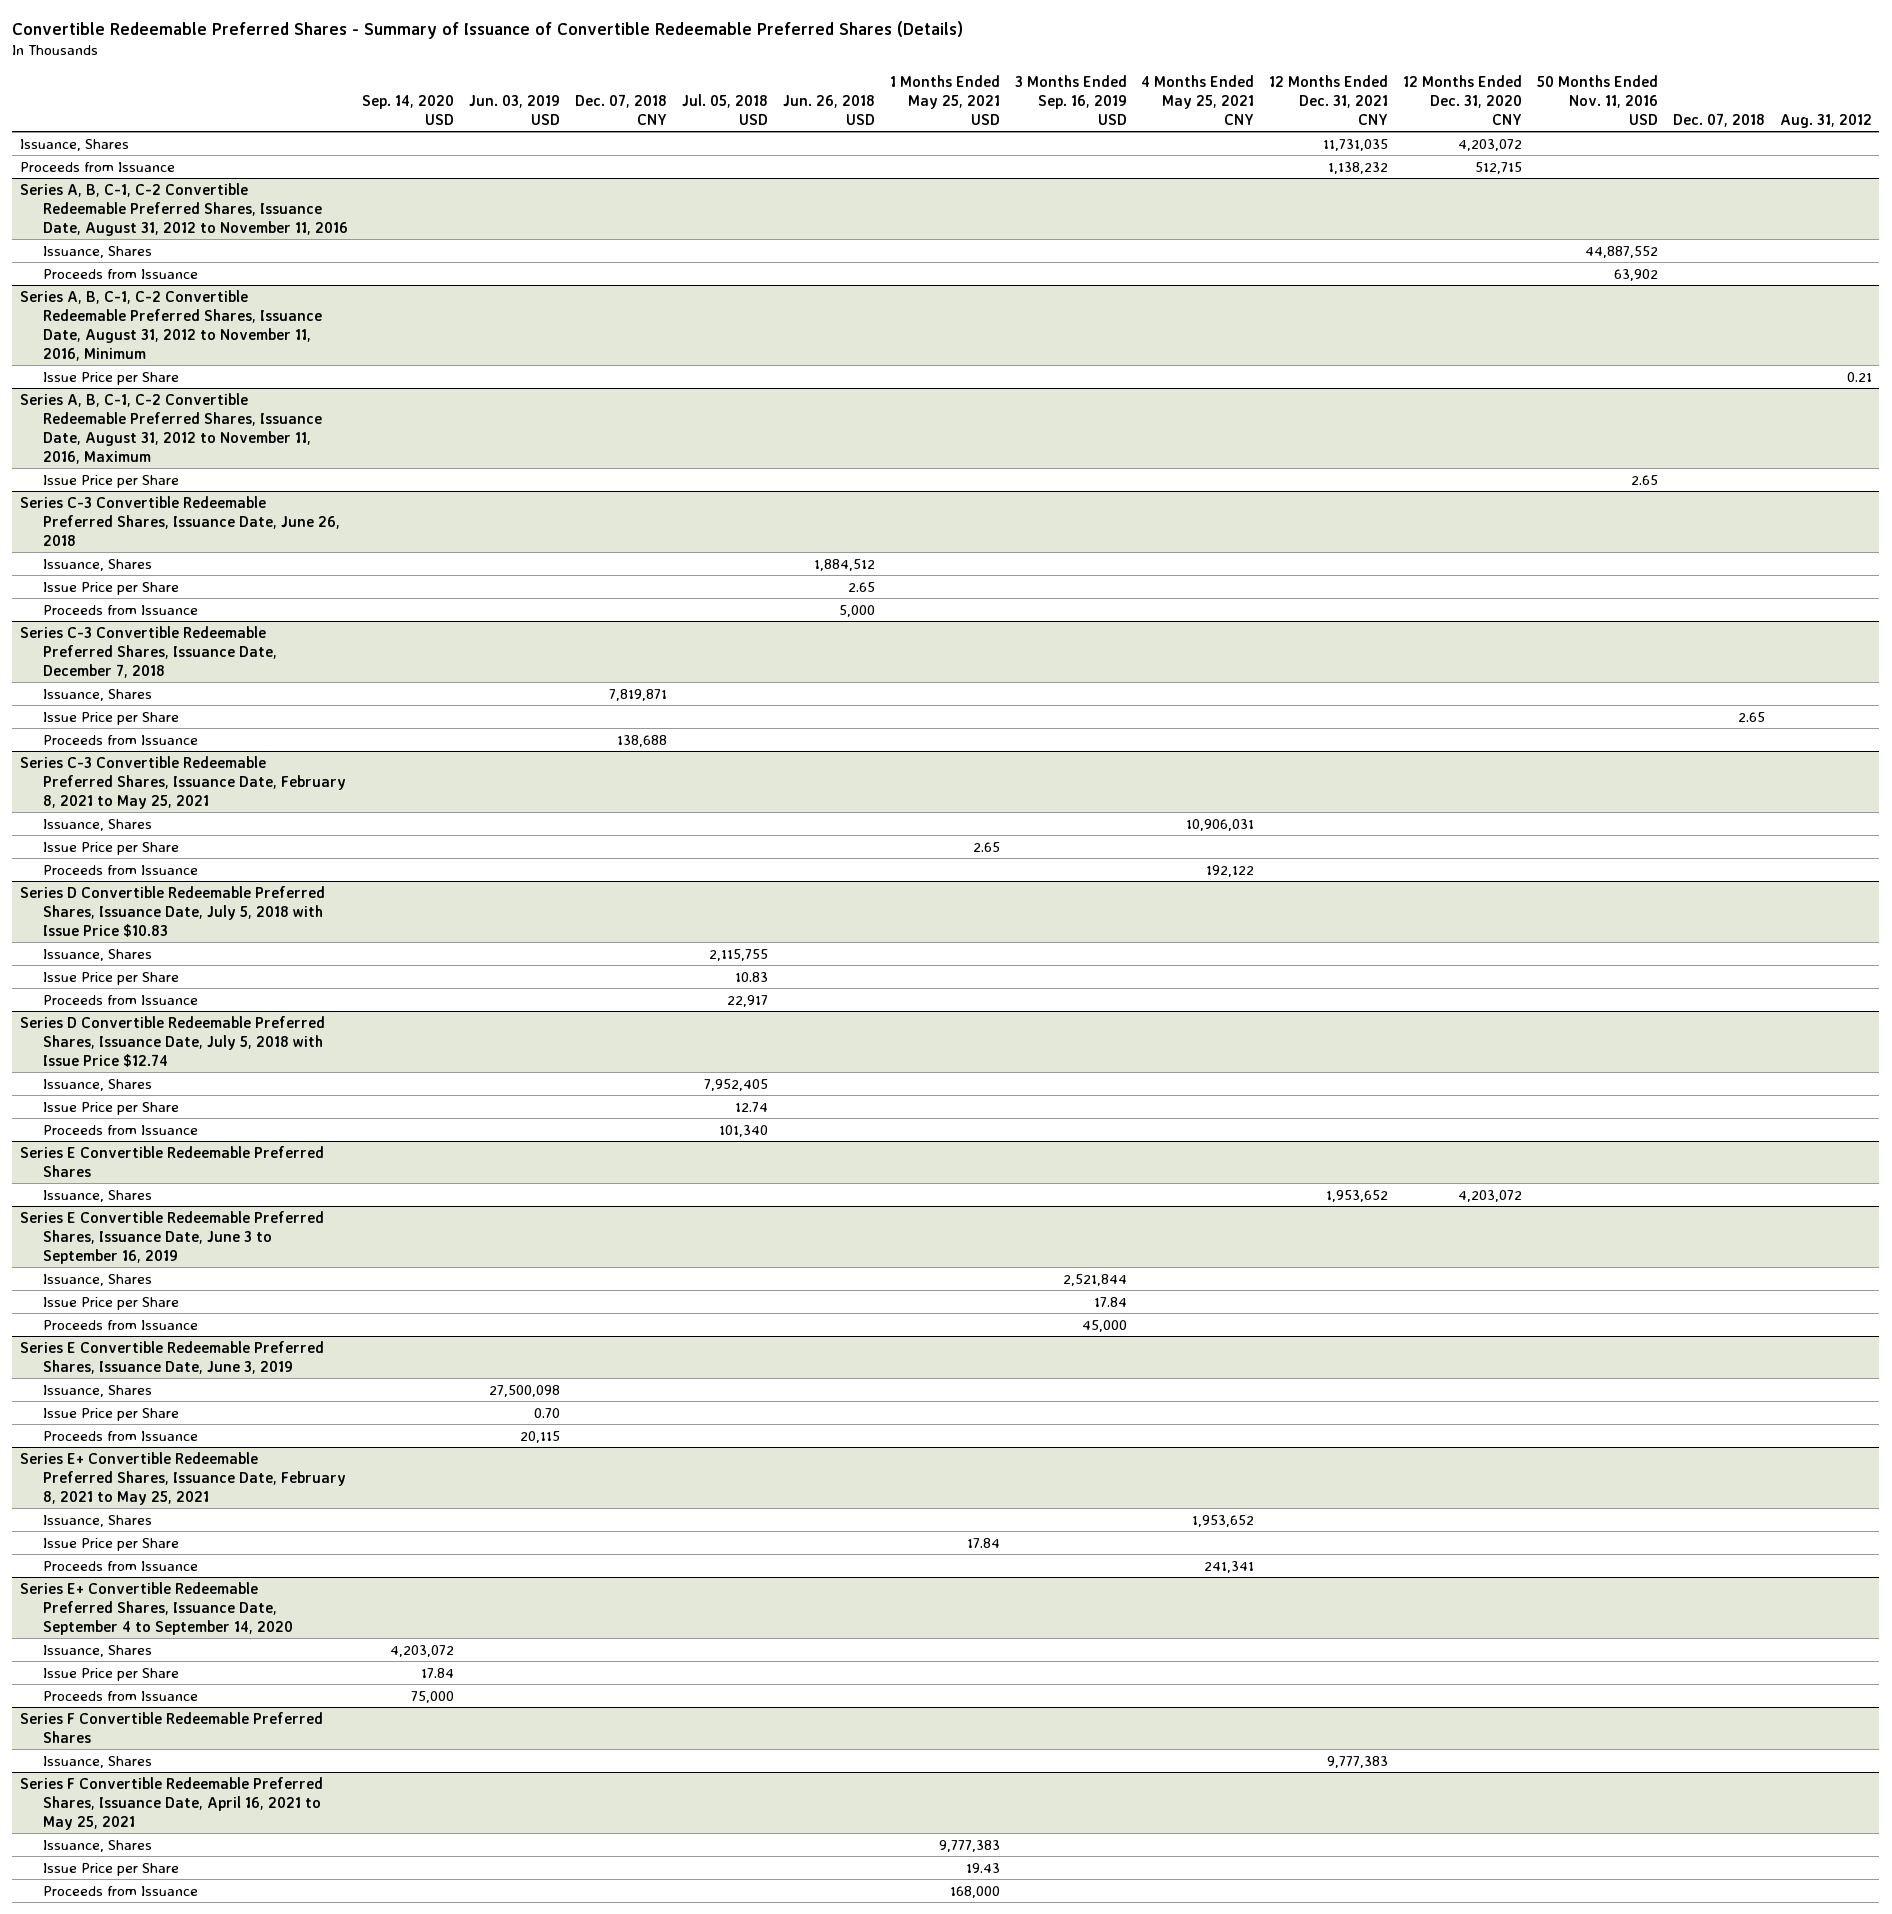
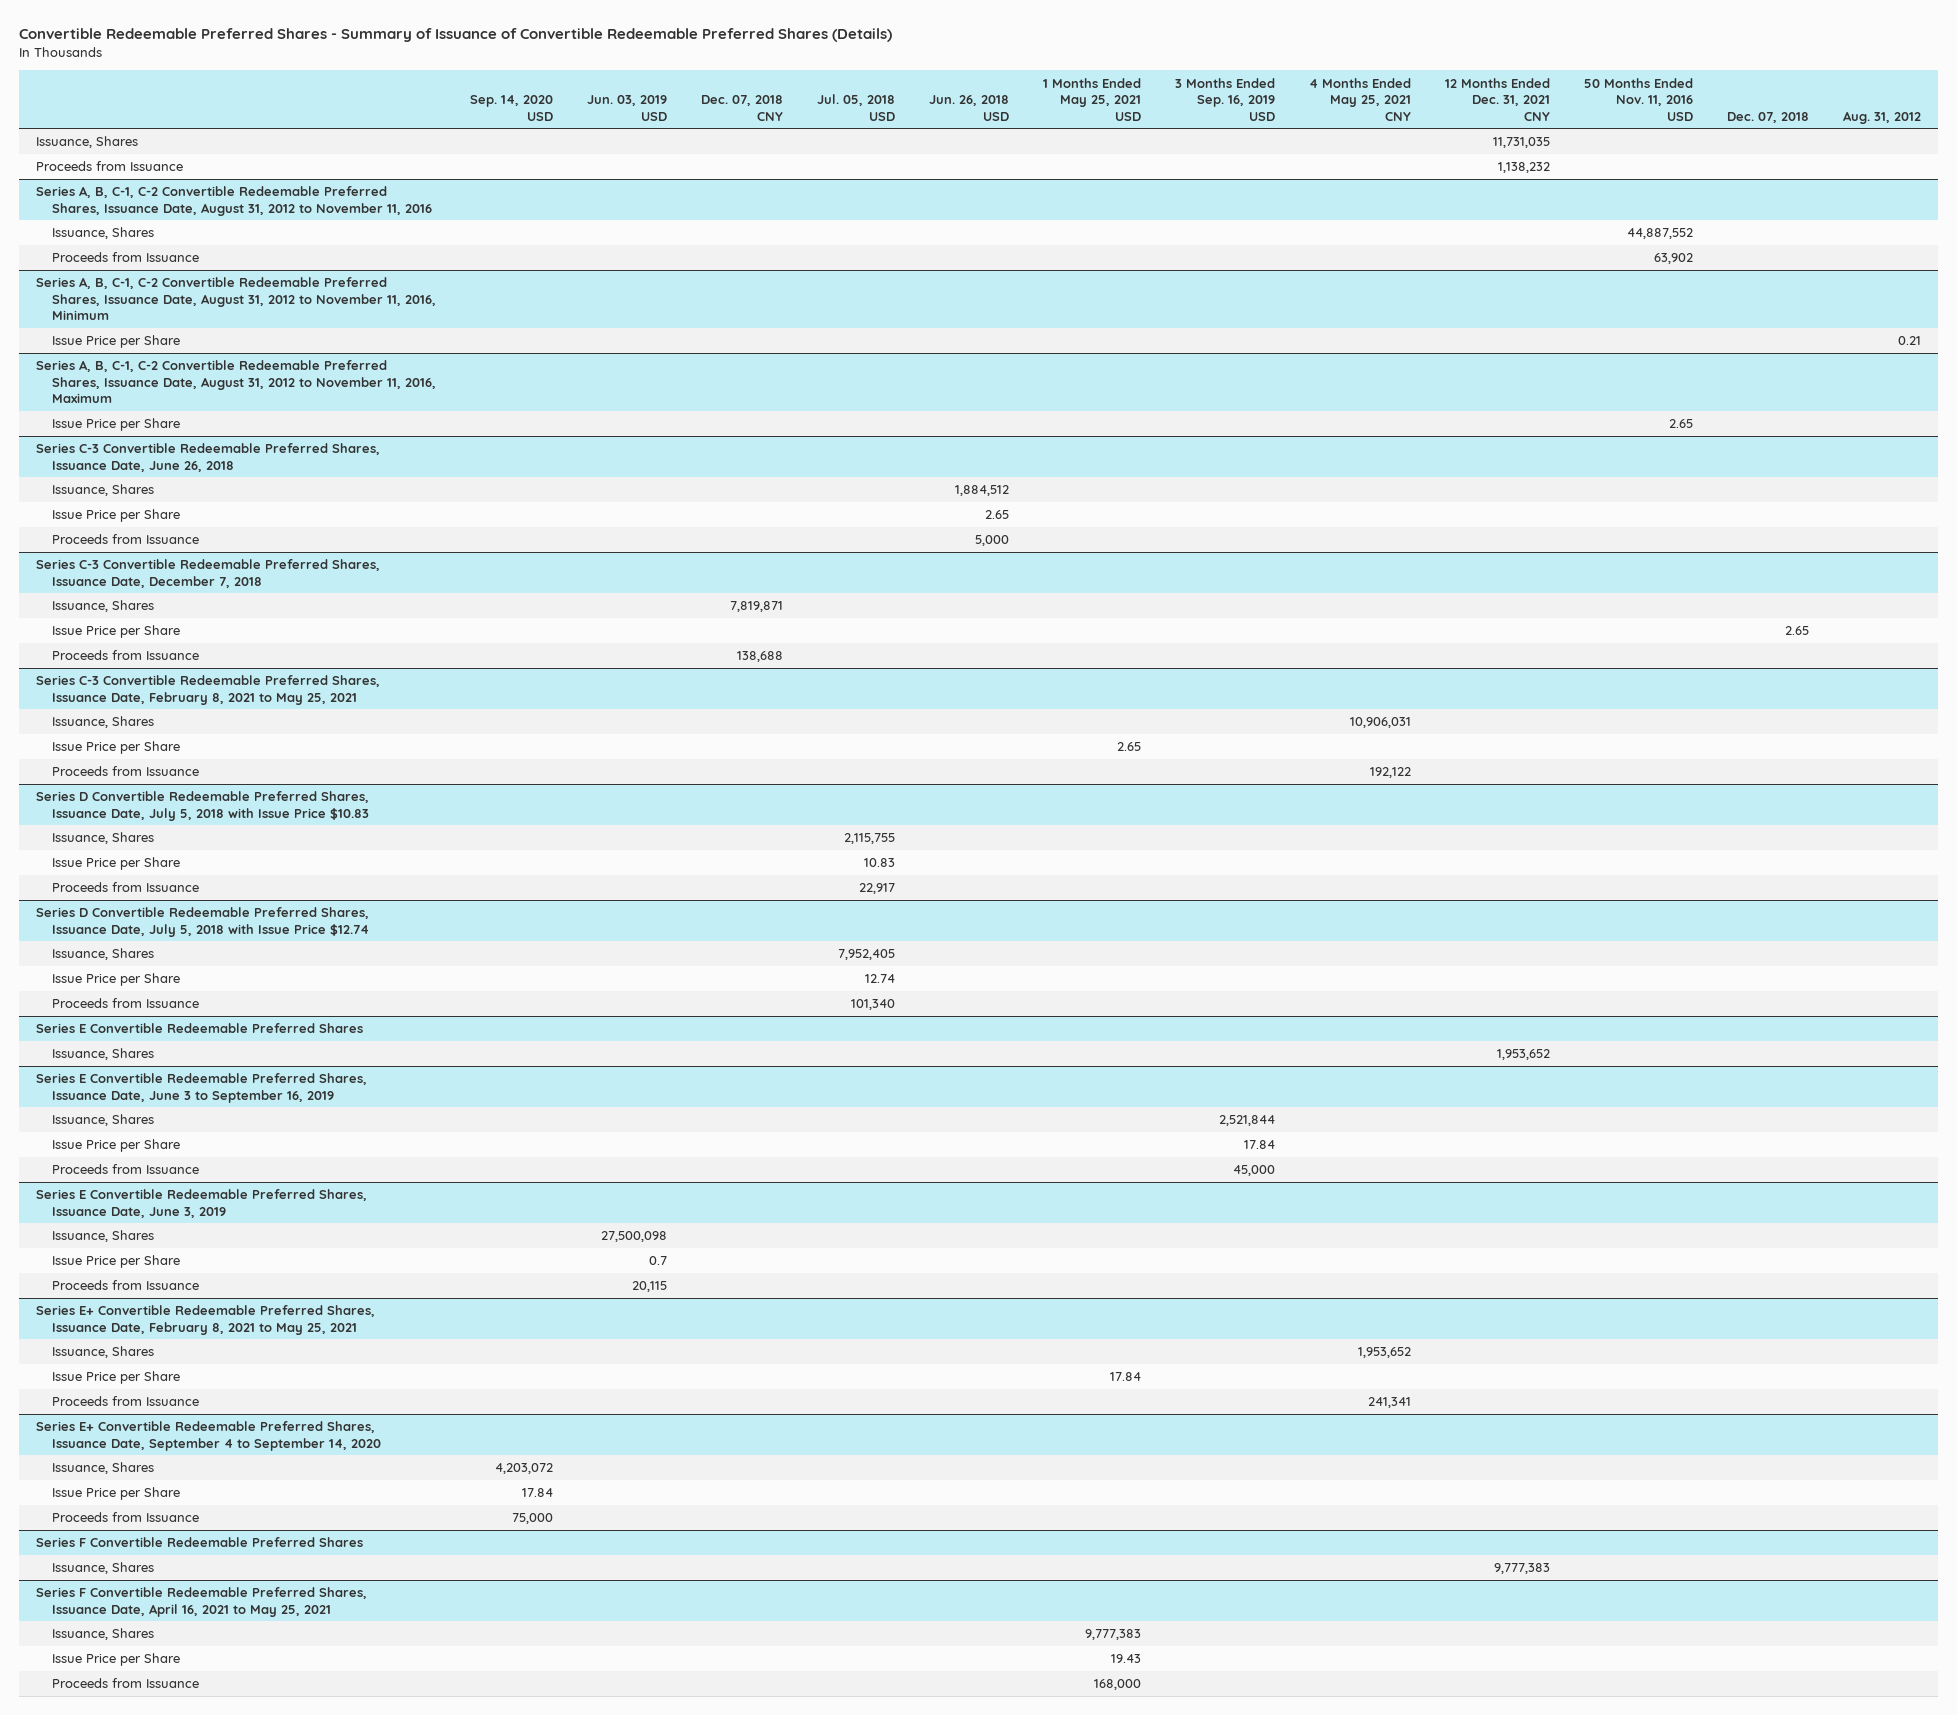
- | Sep. 14, 2020 USD | Jun. 03, 2019 USD | Dec. 07, 2018 CNY | Jul. 05, 2018 USD | Jun. 26, 2018 USD | 1 Months Ended May 25, 2021 USD | 3 Months Ended Sep. 16, 2019 USD | 4 Months Ended May 25, 2021 CNY | 12 Months Ended Dec. 31, 2021 CNY | 12 Months Ended Dec. 31, 2020 CNY | 50 Months Ended Nov. 11, 2016 USD | Dec. 07, 2018 | Aug. 31, 2012
+ | Sep. 14, 2020 USD | Jun. 03, 2019 USD | Dec. 07, 2018 CNY | Jul. 05, 2018 USD | Jun. 26, 2018 USD | 1 Months Ended May 25, 2021 USD | 3 Months Ended Sep. 16, 2019 USD | 4 Months Ended May 25, 2021 CNY | 12 Months Ended Dec. 31, 2021 CNY | 50 Months Ended Nov. 11, 2016 USD | Dec. 07, 2018 | Aug. 31, 2012
@ Series E Convertible Redeemable Preferred Shares, Issuance Date, June 3, 2019
- Issue Price per Share | | 0.70 | | | | | | | | | | |
+ Issue Price per Share | | 0.7 | | | | | | | | | |

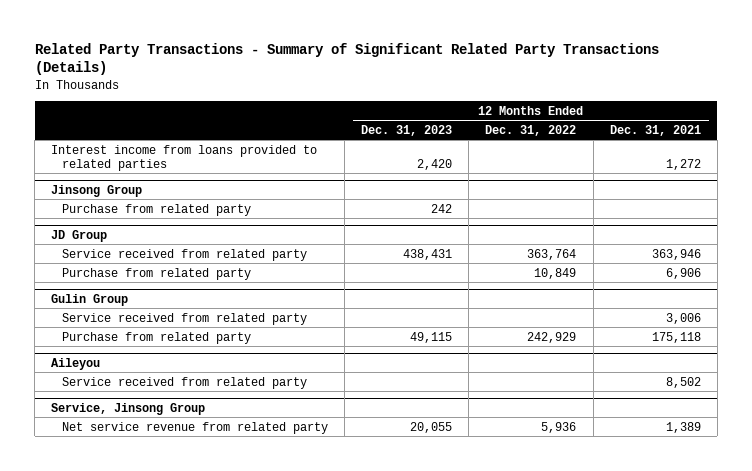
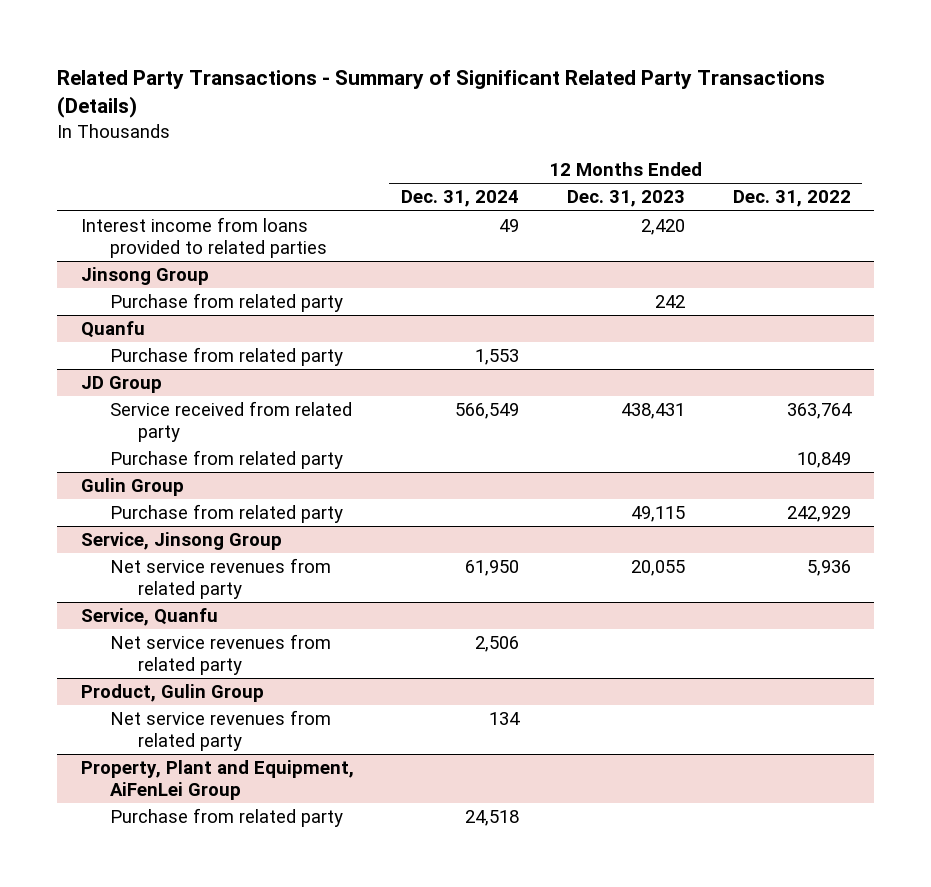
- | 12 Months Ended Dec. 31, 2023 | 12 Months Ended Dec. 31, 2022 | 12 Months Ended Dec. 31, 2021
+ | 12 Months Ended Dec. 31, 2024 | 12 Months Ended Dec. 31, 2023 | 12 Months Ended Dec. 31, 2022
+ Quanfu
+ Purchase from related party | 1,553 | |
@ Gulin Group
- Service received from related party | | | 3,006
- Aileyou
- Service received from related party | | | 8,502
@ Service, Jinsong Group
- Net service revenue from related party | 20,055 | 5,936 | 1,389
+ Net service revenues from related party | 61,950 | 20,055 | 5,936
+ Service, Quanfu
+ Net service revenues from related party | 2,506 | |
+ Product, Gulin Group
+ Net service revenues from related party | 134 | |
+ Property, Plant and Equipment, AiFenLei Group
+ Purchase from related party | 24,518 | |

